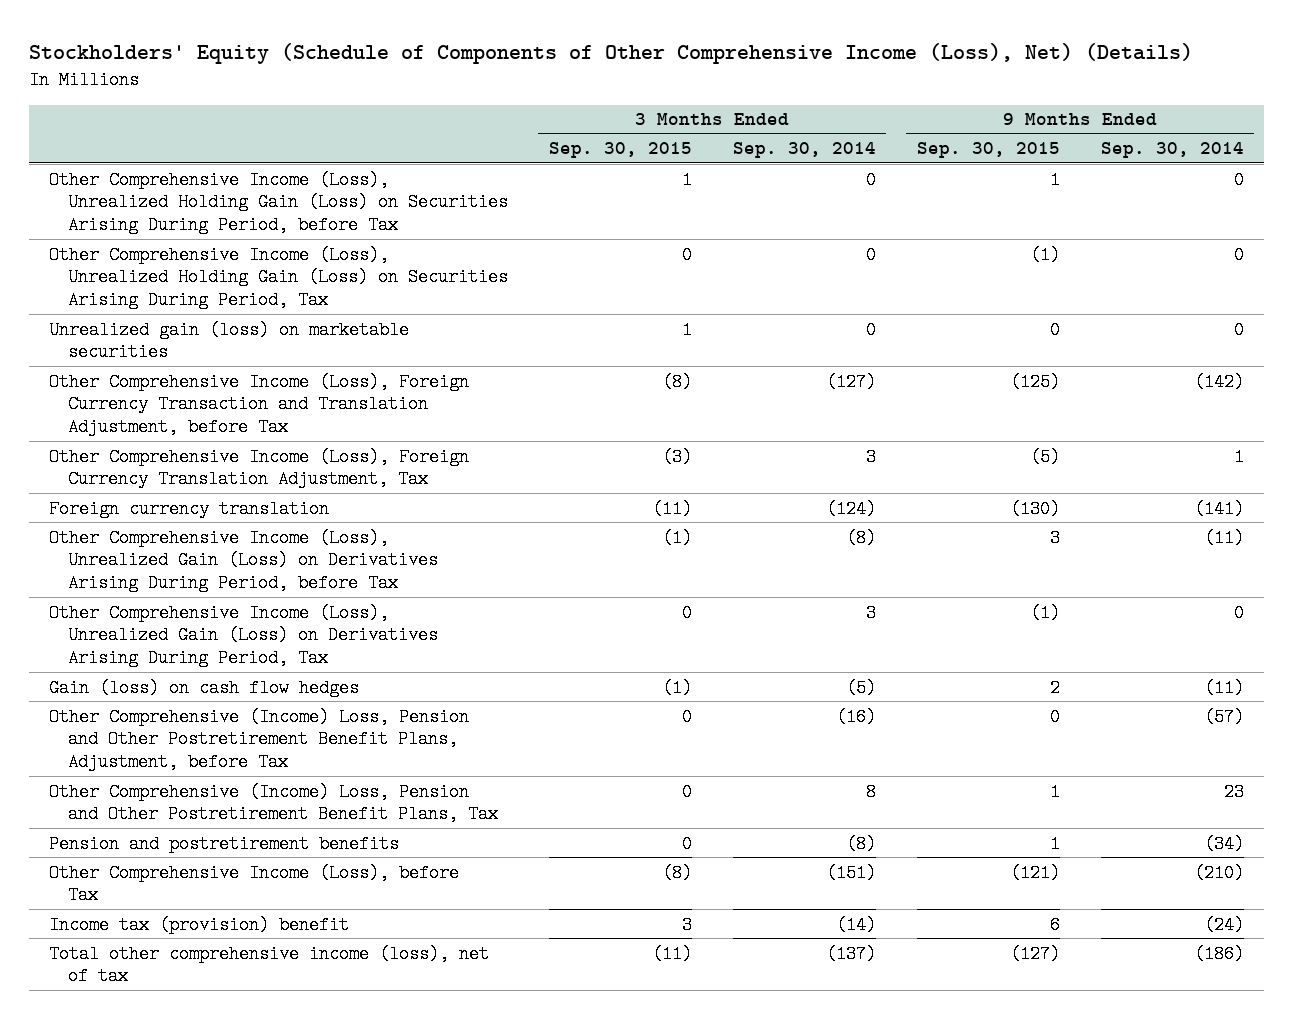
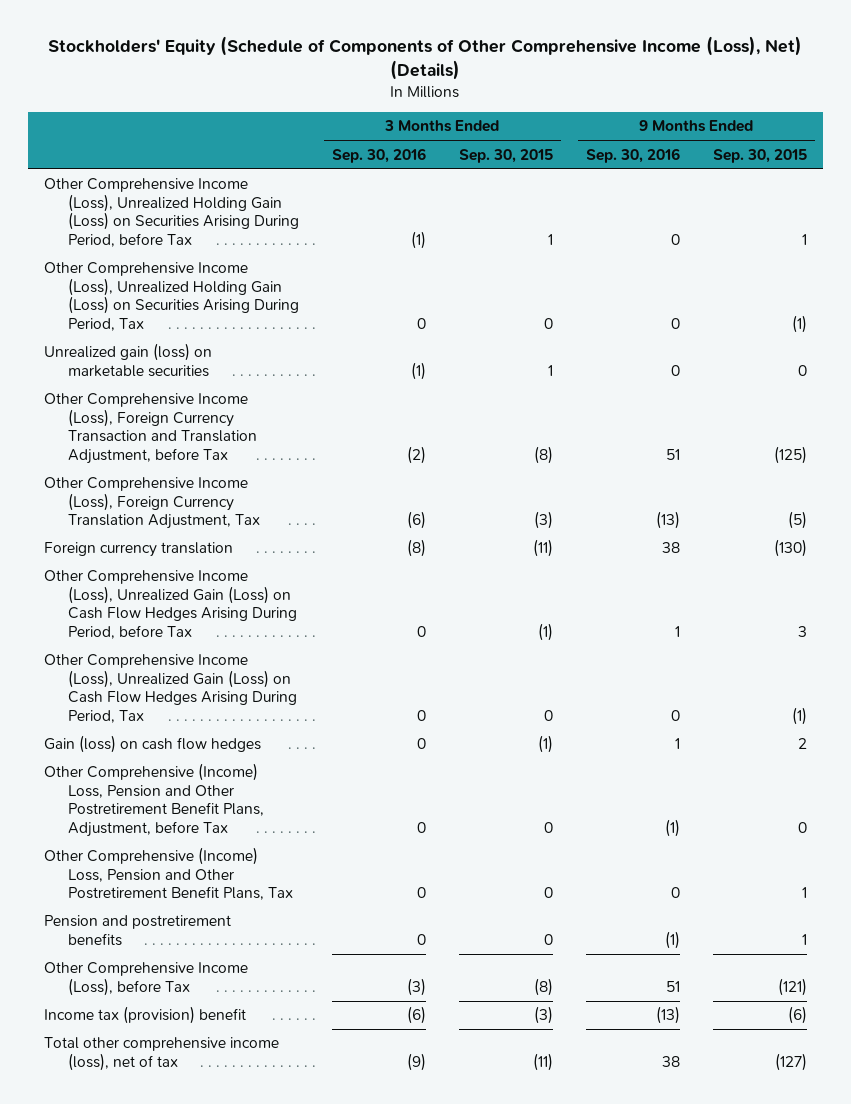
- | 3 Months Ended Sep. 30, 2015 | 3 Months Ended Sep. 30, 2014 | 9 Months Ended Sep. 30, 2015 | 9 Months Ended Sep. 30, 2014
+ | 3 Months Ended Sep. 30, 2016 | 3 Months Ended Sep. 30, 2015 | 9 Months Ended Sep. 30, 2016 | 9 Months Ended Sep. 30, 2015
- Other Comprehensive Income (Loss), Unrealized Gain (Loss) on Derivatives Arising During Period, before Tax | (1) | (8) | 3 | (11)
- Other Comprehensive Income (Loss), Unrealized Gain (Loss) on Derivatives Arising During Period, Tax | 0 | 3 | (1) | 0
+ Other Comprehensive Income (Loss), Unrealized Gain (Loss) on Cash Flow Hedges Arising During Period, before Tax | 0 | (1) | 1 | 3
+ Other Comprehensive Income (Loss), Unrealized Gain (Loss) on Cash Flow Hedges Arising During Period, Tax | 0 | 0 | 0 | (1)
- Income tax (provision) benefit | 3 | (14) | 6 | (24)
+ Income tax (provision) benefit | (6) | (3) | (13) | (6)

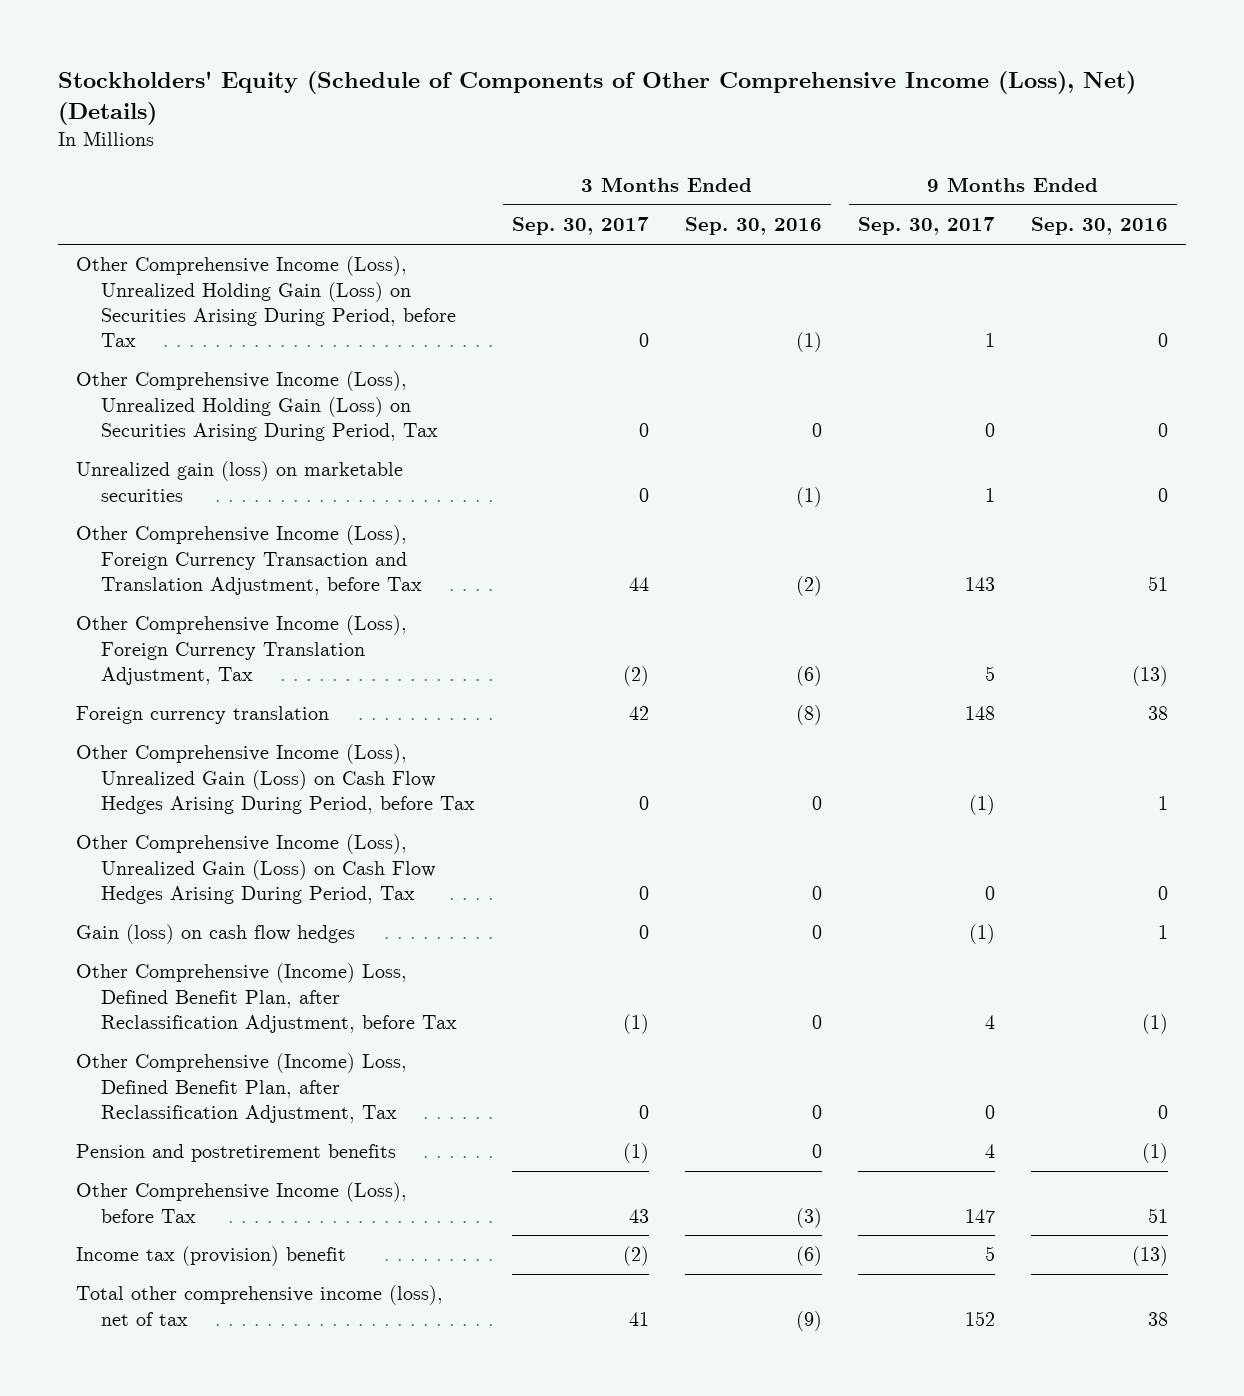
- | 3 Months Ended Sep. 30, 2016 | 3 Months Ended Sep. 30, 2015 | 9 Months Ended Sep. 30, 2016 | 9 Months Ended Sep. 30, 2015
+ | 3 Months Ended Sep. 30, 2017 | 3 Months Ended Sep. 30, 2016 | 9 Months Ended Sep. 30, 2017 | 9 Months Ended Sep. 30, 2016
- Other Comprehensive (Income) Loss, Pension and Other Postretirement Benefit Plans, Adjustment, before Tax | 0 | 0 | (1) | 0
- Other Comprehensive (Income) Loss, Pension and Other Postretirement Benefit Plans, Tax | 0 | 0 | 0 | 1
+ Other Comprehensive (Income) Loss, Defined Benefit Plan, after Reclassification Adjustment, before Tax | (1) | 0 | 4 | (1)
+ Other Comprehensive (Income) Loss, Defined Benefit Plan, after Reclassification Adjustment, Tax | 0 | 0 | 0 | 0

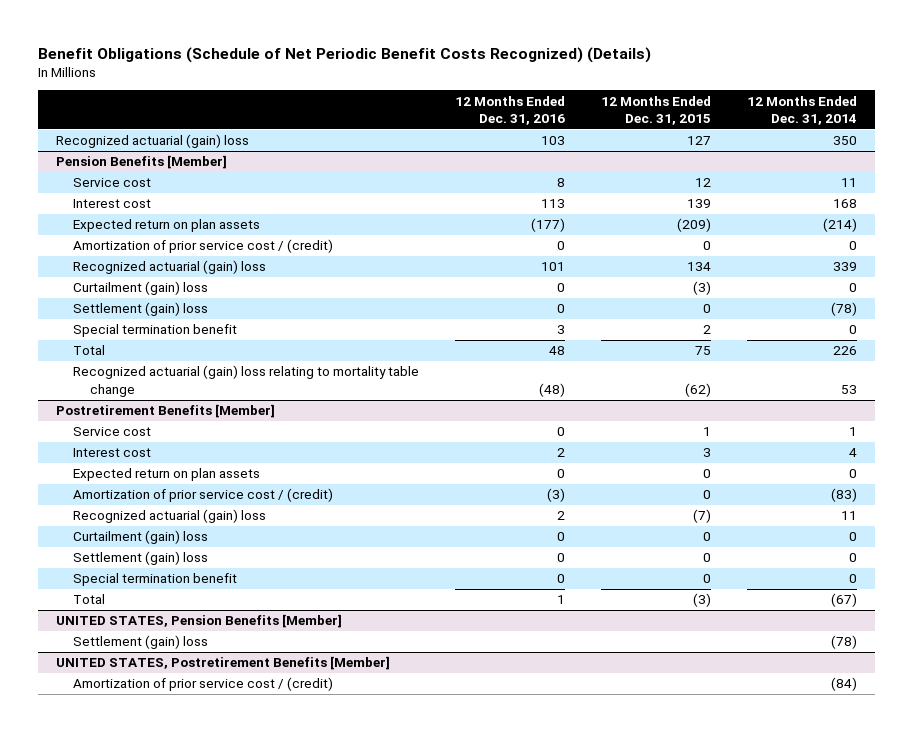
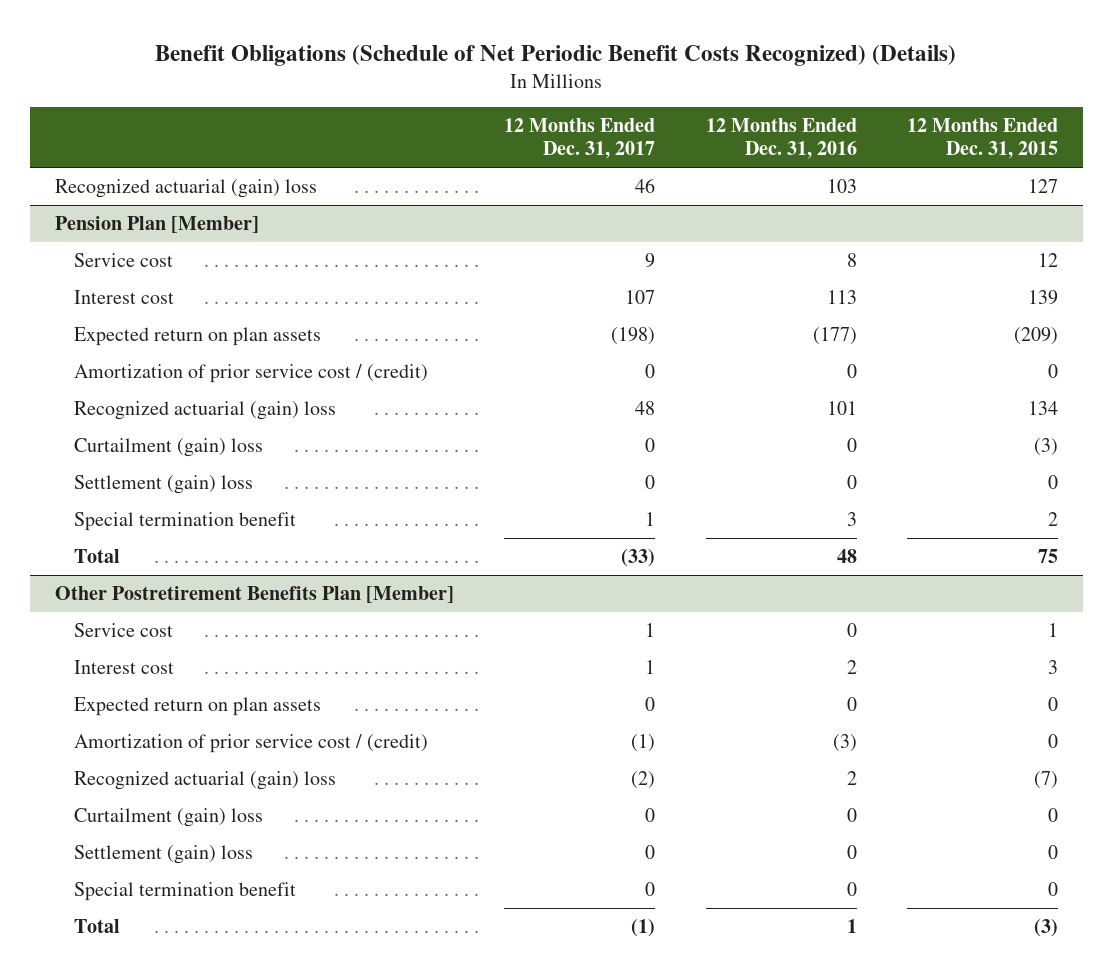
- | 12 Months Ended Dec. 31, 2016 | 12 Months Ended Dec. 31, 2015 | 12 Months Ended Dec. 31, 2014
+ | 12 Months Ended Dec. 31, 2017 | 12 Months Ended Dec. 31, 2016 | 12 Months Ended Dec. 31, 2015
- Pension Benefits [Member]
+ Pension Plan [Member]
- Recognized actuarial (gain) loss relating to mortality table change | (48) | (62) | 53
- Postretirement Benefits [Member]
+ Other Postretirement Benefits Plan [Member]
- UNITED STATES, Pension Benefits [Member]
- Settlement (gain) loss | | | (78)
- UNITED STATES, Postretirement Benefits [Member]
- Amortization of prior service cost / (credit) | | | (84)

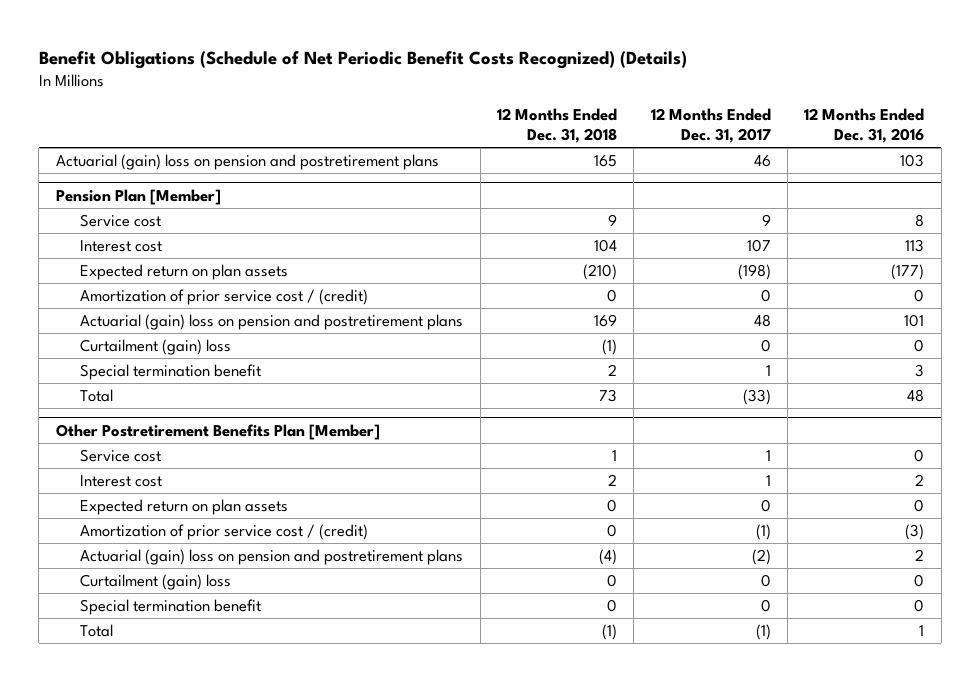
- | 12 Months Ended Dec. 31, 2017 | 12 Months Ended Dec. 31, 2016 | 12 Months Ended Dec. 31, 2015
+ | 12 Months Ended Dec. 31, 2018 | 12 Months Ended Dec. 31, 2017 | 12 Months Ended Dec. 31, 2016
- Recognized actuarial (gain) loss | 46 | 103 | 127
+ Actuarial (gain) loss on pension and postretirement plans | 165 | 46 | 103
@ Pension Plan [Member]
- Recognized actuarial (gain) loss | 48 | 101 | 134
+ Actuarial (gain) loss on pension and postretirement plans | 169 | 48 | 101
- Settlement (gain) loss | 0 | 0 | 0
@ Other Postretirement Benefits Plan [Member]
- Recognized actuarial (gain) loss | (2) | 2 | (7)
+ Actuarial (gain) loss on pension and postretirement plans | (4) | (2) | 2
- Settlement (gain) loss | 0 | 0 | 0

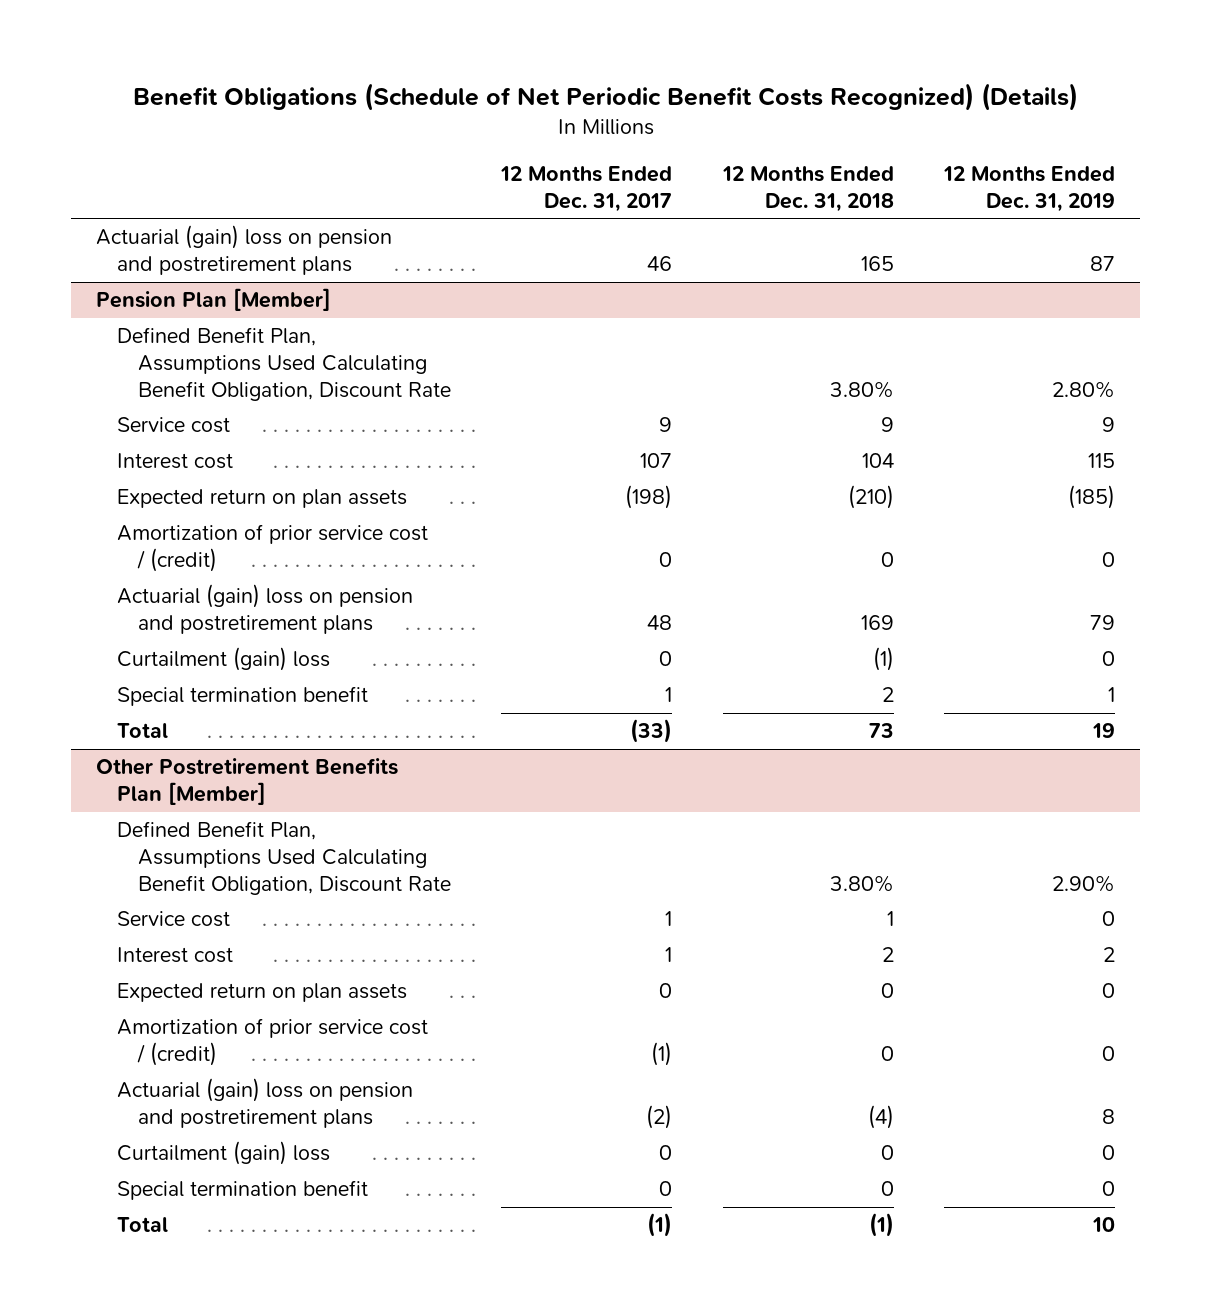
- | 12 Months Ended Dec. 31, 2018 | 12 Months Ended Dec. 31, 2017 | 12 Months Ended Dec. 31, 2016
+ | 12 Months Ended Dec. 31, 2017 | 12 Months Ended Dec. 31, 2018 | 12 Months Ended Dec. 31, 2019
@ Pension Plan [Member]
+ Defined Benefit Plan, Assumptions Used Calculating Benefit Obligation, Discount Rate | | 3.80% | 2.80%
@ Other Postretirement Benefits Plan [Member]
+ Defined Benefit Plan, Assumptions Used Calculating Benefit Obligation, Discount Rate | | 3.80% | 2.90%

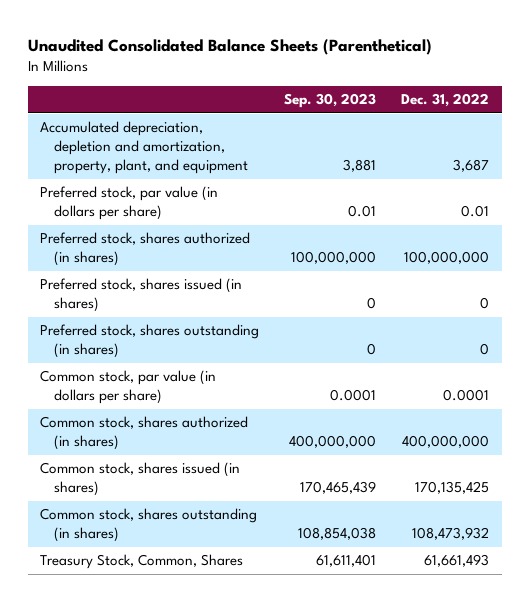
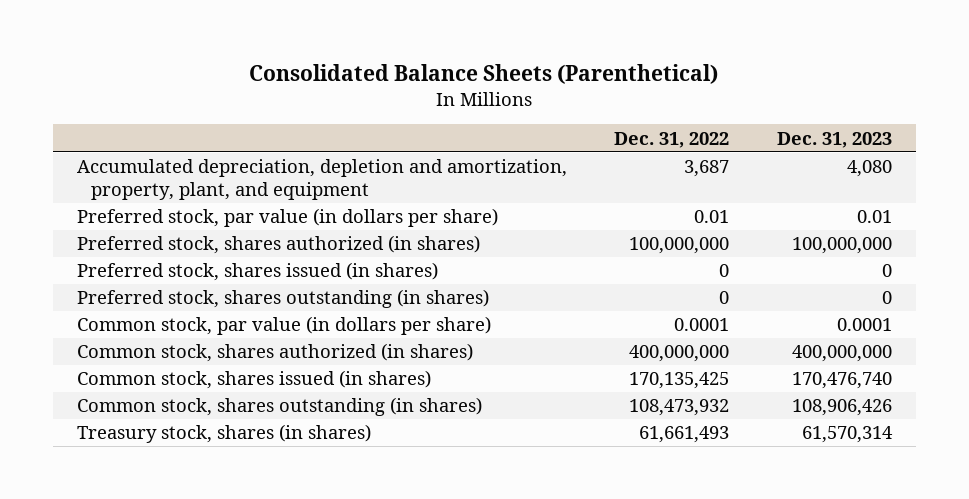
- Unaudited Consolidated Balance Sheets (Parenthetical)
+ Consolidated Balance Sheets (Parenthetical)
- | Sep. 30, 2023 | Dec. 31, 2022
+ | Dec. 31, 2022 | Dec. 31, 2023
- Treasury Stock, Common, Shares | 61,611,401 | 61,661,493
+ Treasury stock, shares (in shares) | 61,661,493 | 61,570,314

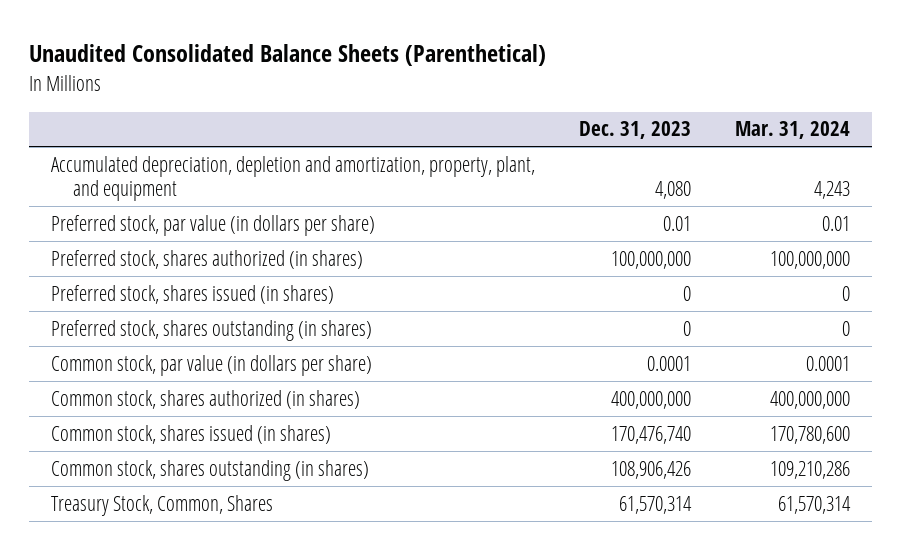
- Consolidated Balance Sheets (Parenthetical)
+ Unaudited Consolidated Balance Sheets (Parenthetical)
- | Dec. 31, 2022 | Dec. 31, 2023
+ | Dec. 31, 2023 | Mar. 31, 2024
- Treasury stock, shares (in shares) | 61,661,493 | 61,570,314
+ Treasury Stock, Common, Shares | 61,570,314 | 61,570,314

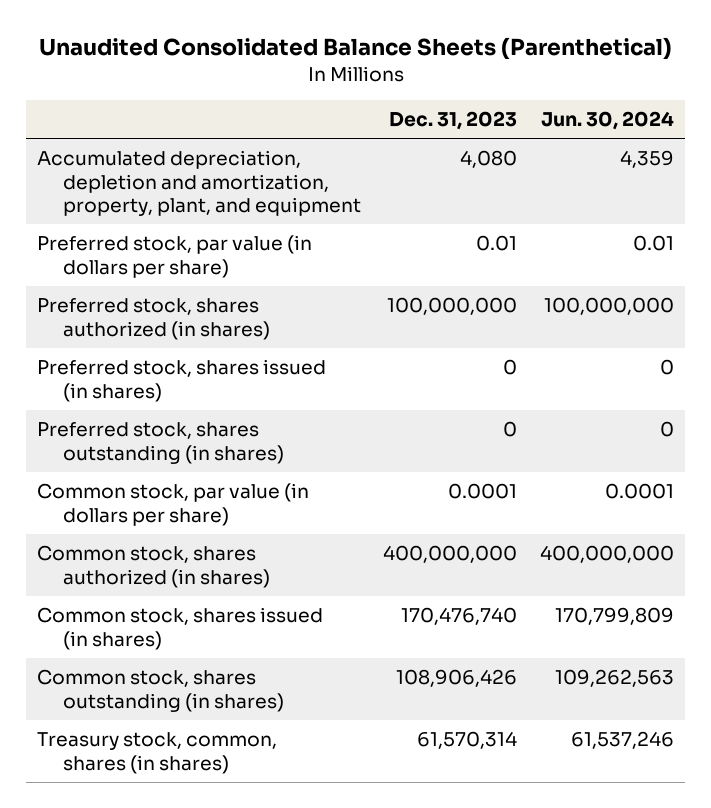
- | Dec. 31, 2023 | Mar. 31, 2024
+ | Dec. 31, 2023 | Jun. 30, 2024
- Treasury Stock, Common, Shares | 61,570,314 | 61,570,314
+ Treasury stock, common, shares (in shares) | 61,570,314 | 61,537,246

